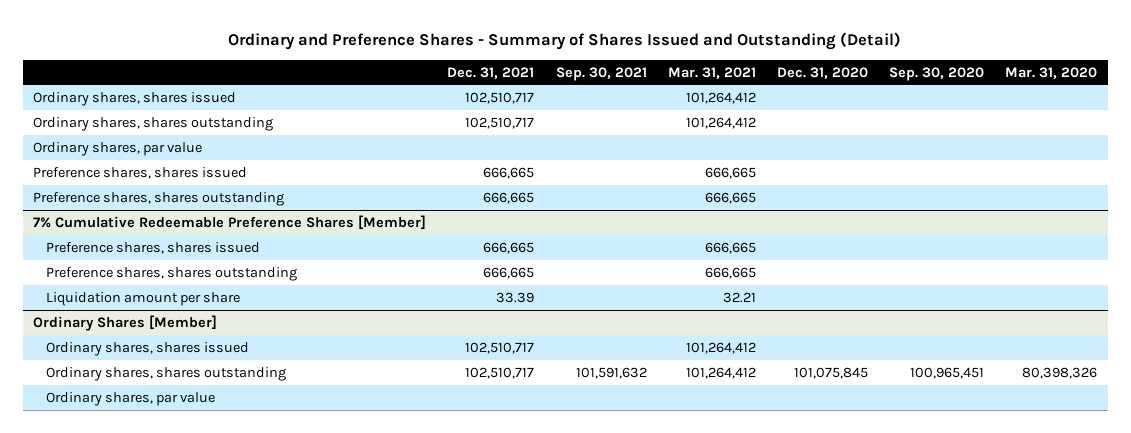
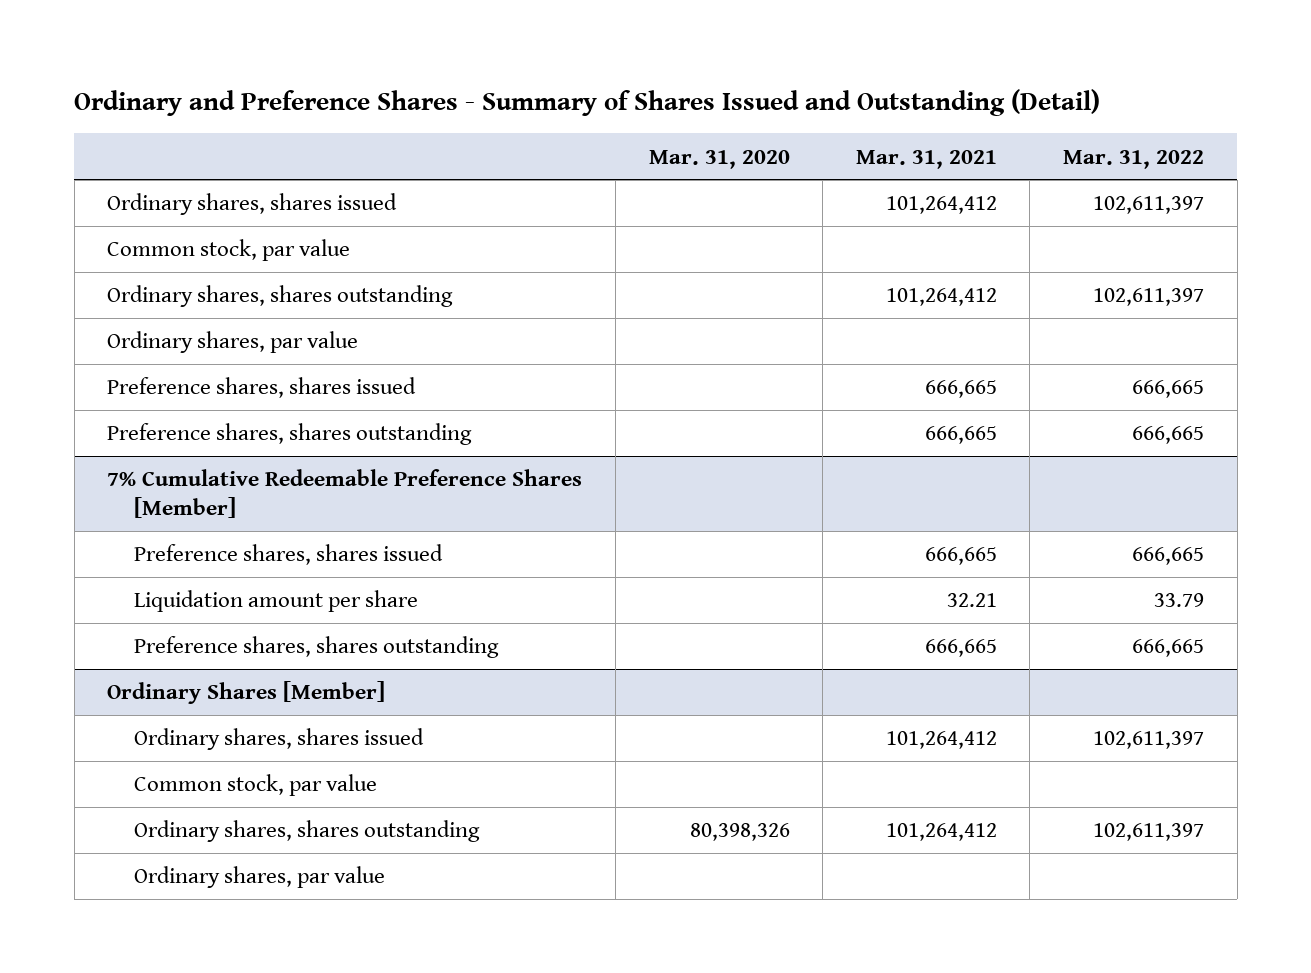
- | Dec. 31, 2021 | Sep. 30, 2021 | Mar. 31, 2021 | Dec. 31, 2020 | Sep. 30, 2020 | Mar. 31, 2020
+ | Mar. 31, 2020 | Mar. 31, 2021 | Mar. 31, 2022
+ Common stock, par value
@ 7% Cumulative Redeemable Preference Shares [Member]
moved down: Preference shares, shares outstanding | | 666,665 | 666,665
@ Ordinary Shares [Member]
+ Common stock, par value

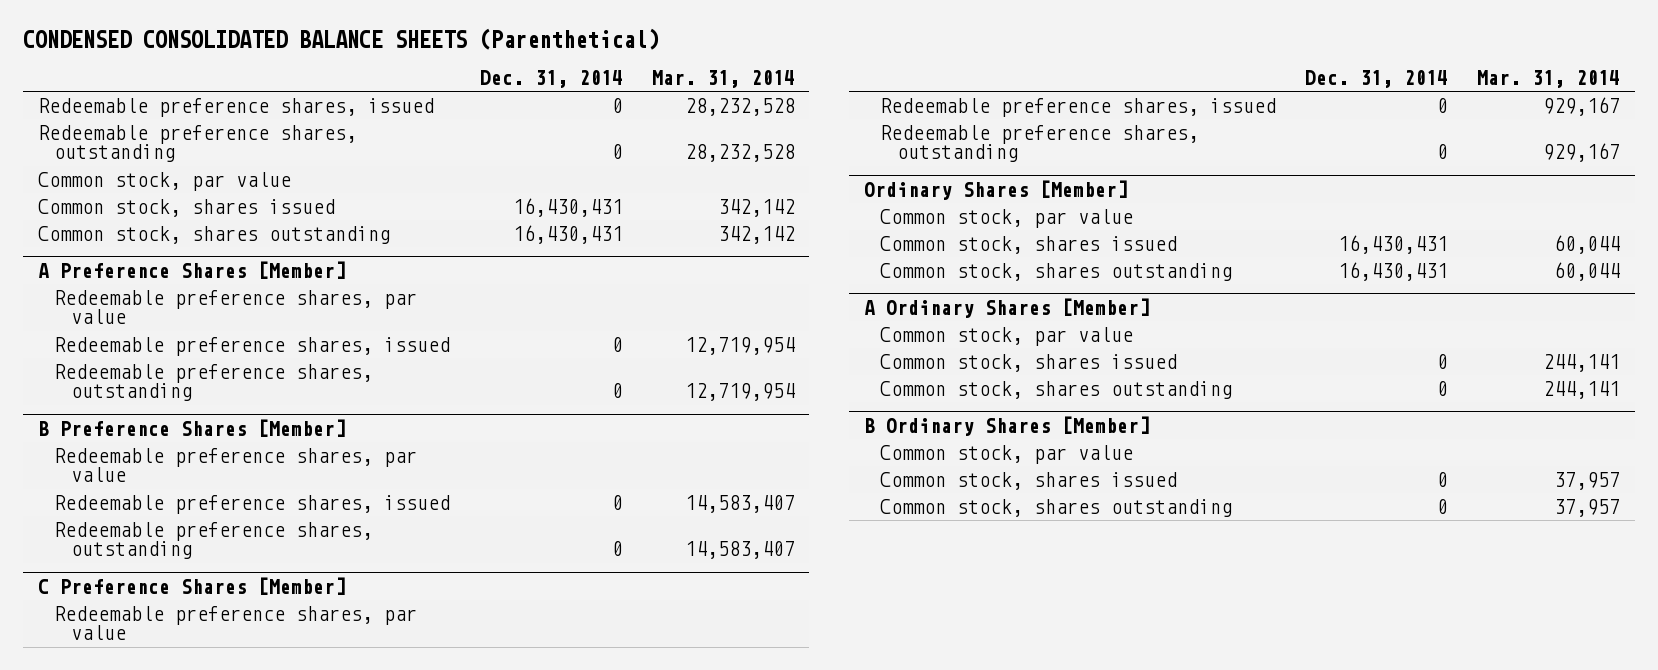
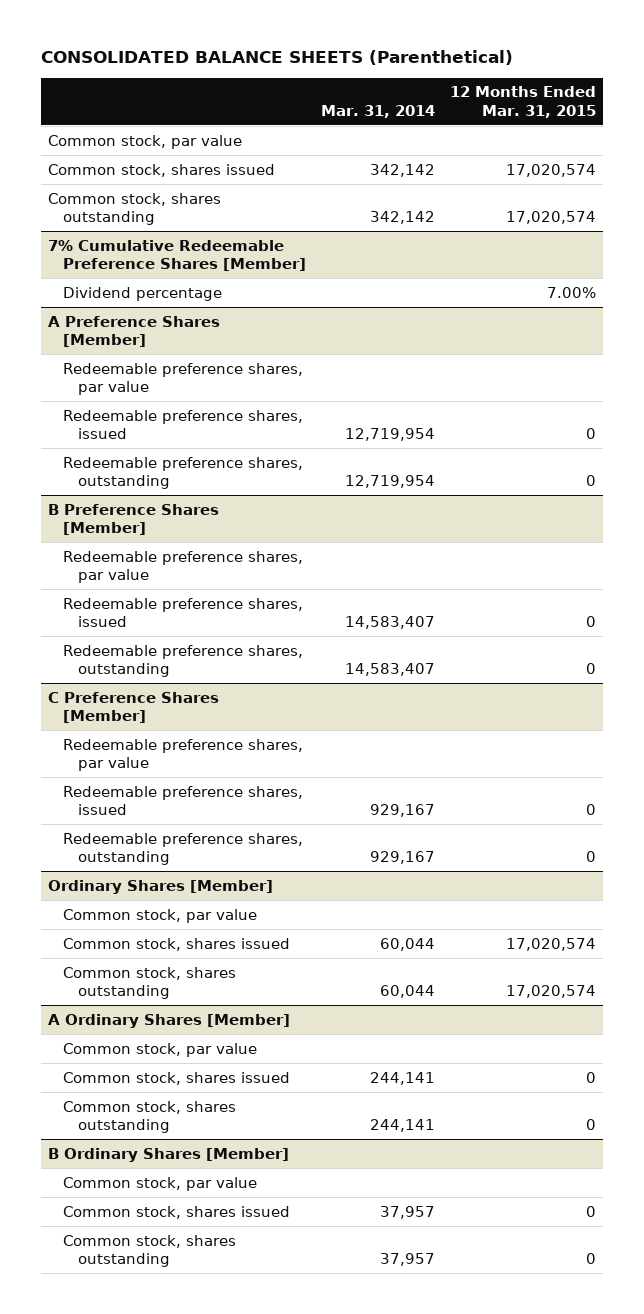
- CONDENSED CONSOLIDATED BALANCE SHEETS (Parenthetical)
+ CONSOLIDATED BALANCE SHEETS (Parenthetical)
- | Dec. 31, 2014 | Mar. 31, 2014
+ | Mar. 31, 2014 | 12 Months Ended Mar. 31, 2015
- Redeemable preference shares, issued | 0 | 28,232,528
- Redeemable preference shares, outstanding | 0 | 28,232,528
+ 7% Cumulative Redeemable Preference Shares [Member]
+ Dividend percentage | | 7.00%

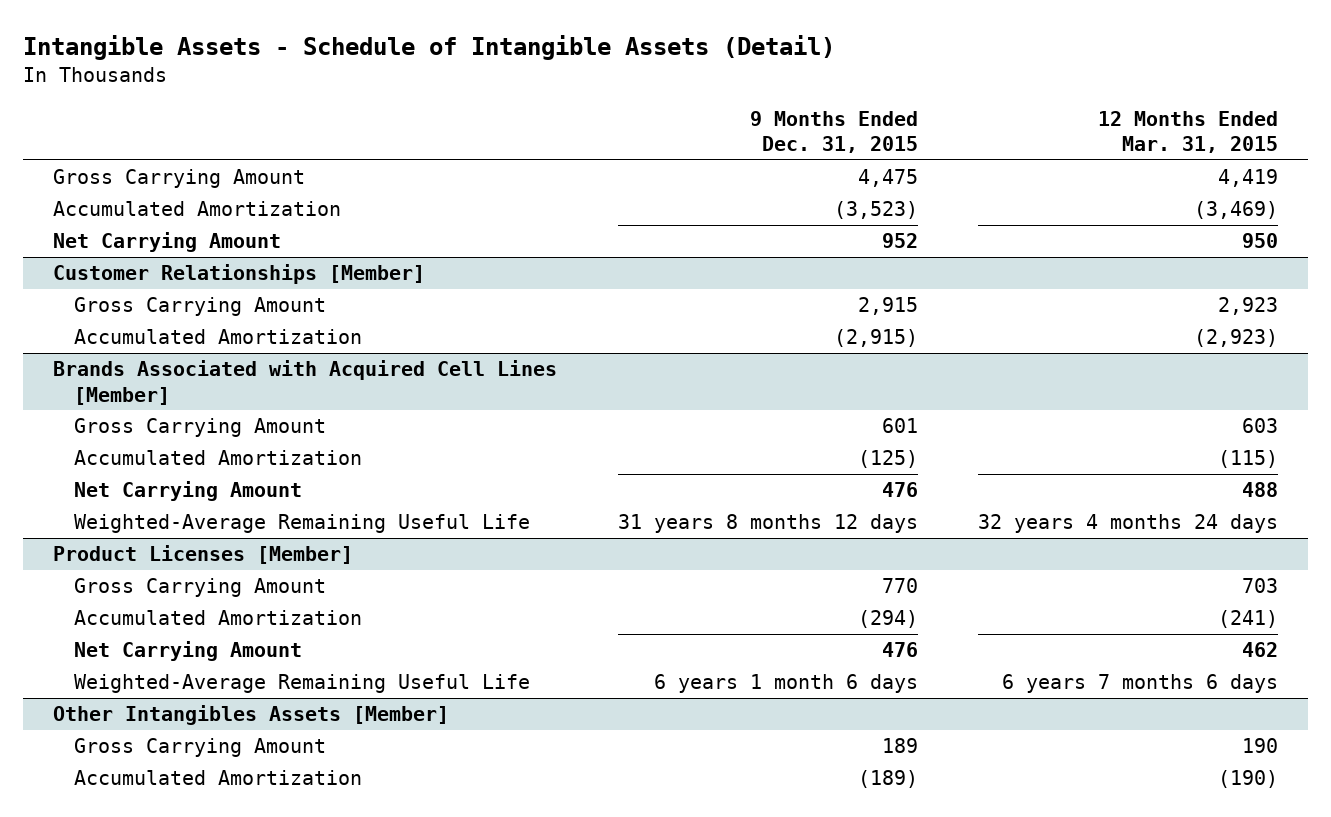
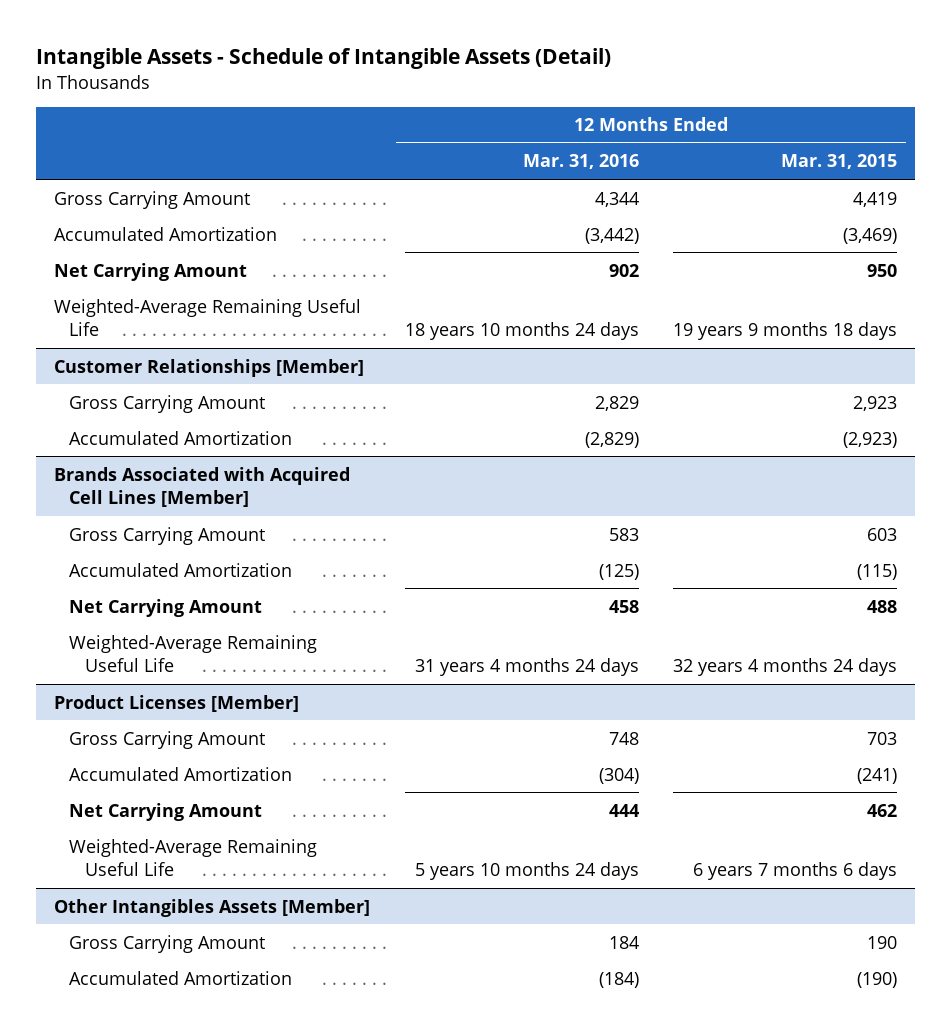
- | 9 Months Ended Dec. 31, 2015 | 12 Months Ended Mar. 31, 2015
+ | 12 Months Ended Mar. 31, 2016 | 12 Months Ended Mar. 31, 2015
+ Weighted-Average Remaining Useful Life | 18 years 10 months 24 days | 19 years 9 months 18 days

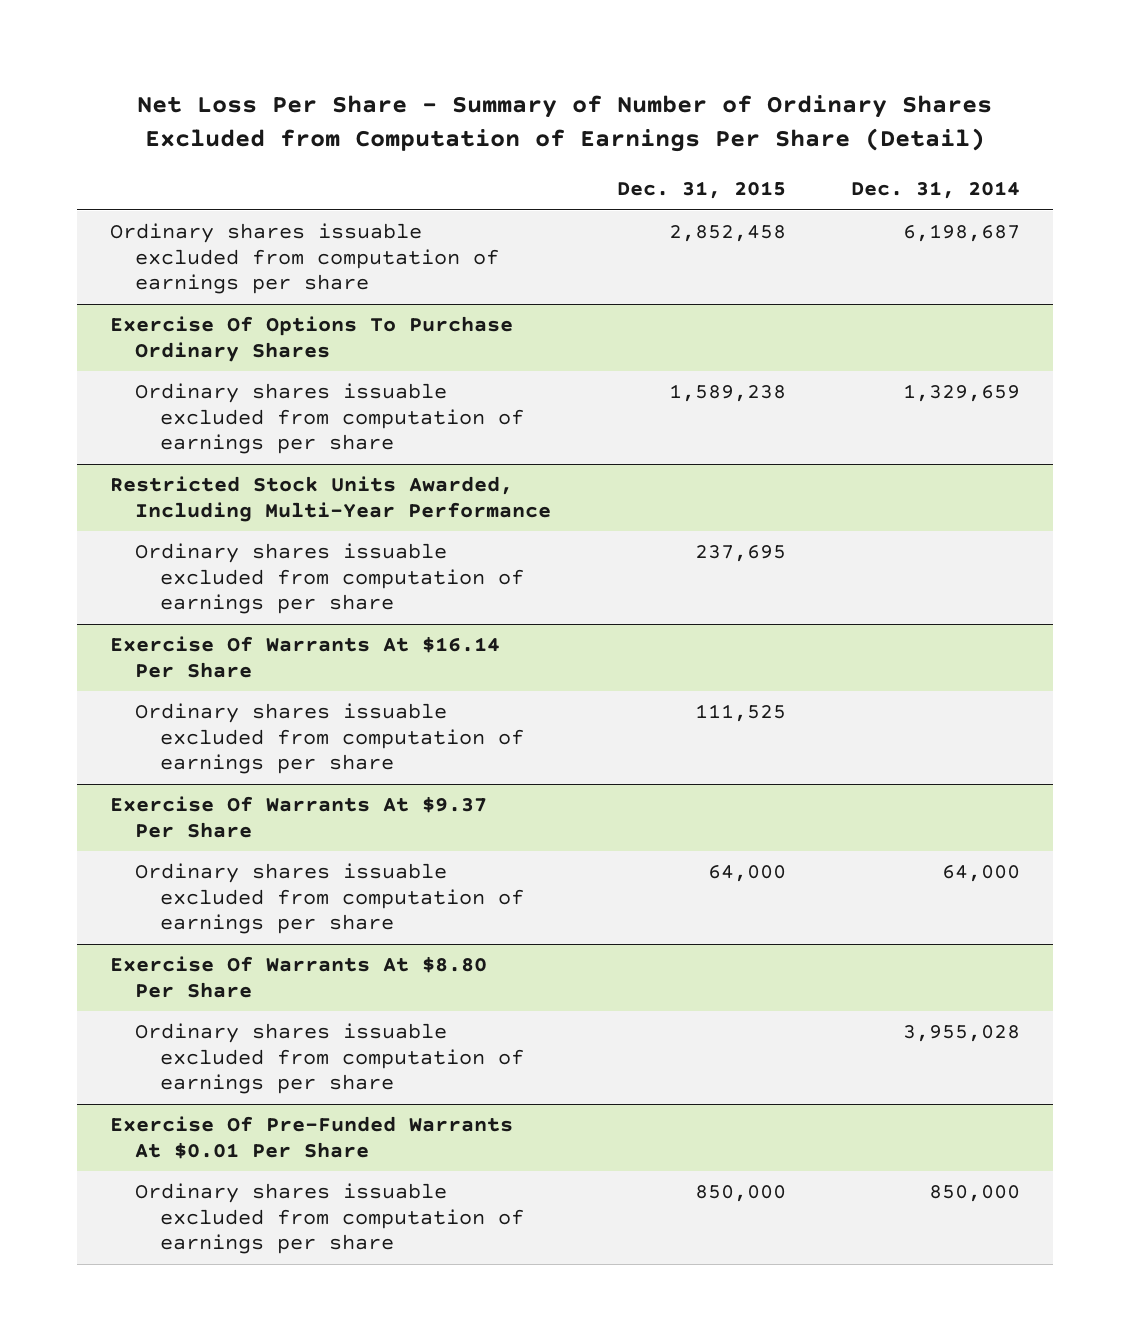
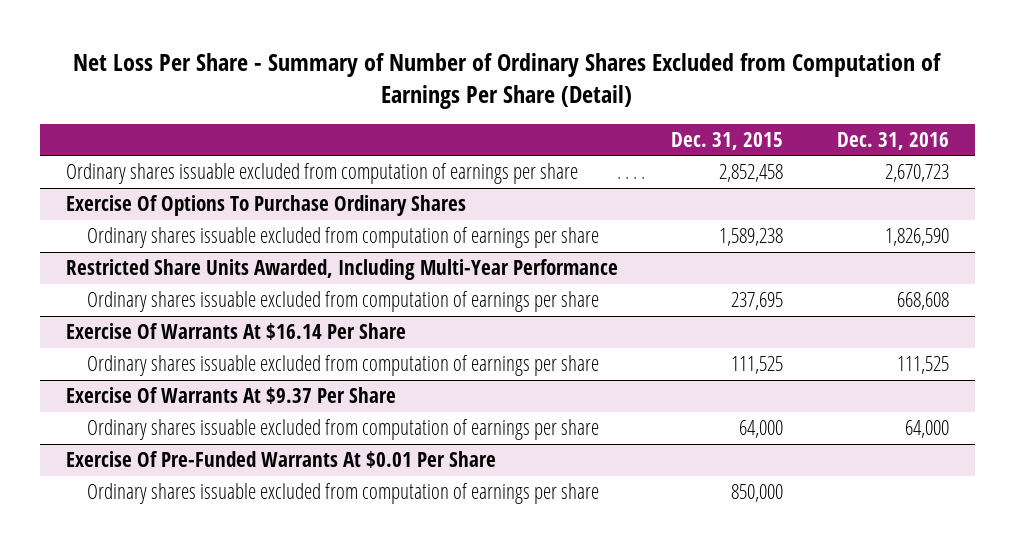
- | Dec. 31, 2015 | Dec. 31, 2014
+ | Dec. 31, 2015 | Dec. 31, 2016
- Restricted Stock Units Awarded, Including Multi-Year Performance
+ Restricted Share Units Awarded, Including Multi-Year Performance
- Exercise Of Warrants At $8.80 Per Share
- Ordinary shares issuable excluded from computation of earnings per share | | 3,955,028

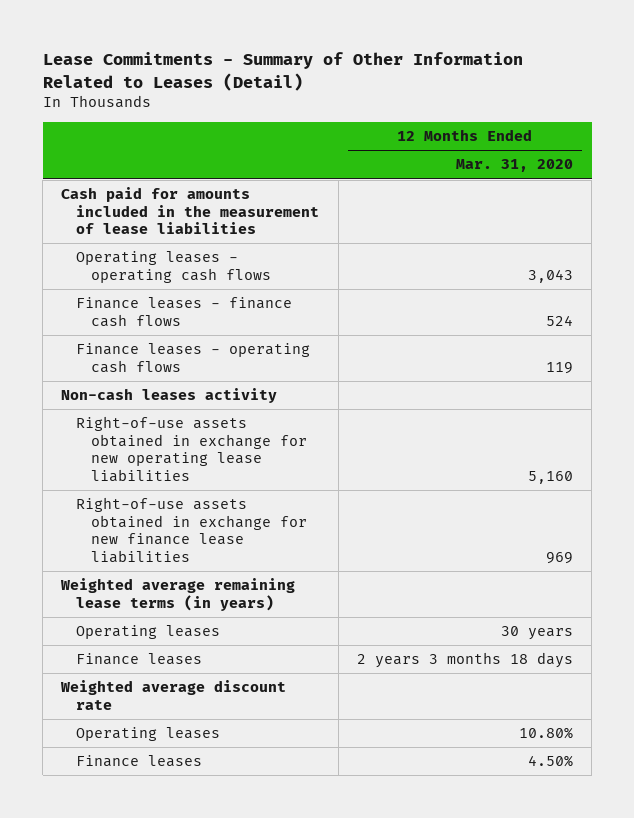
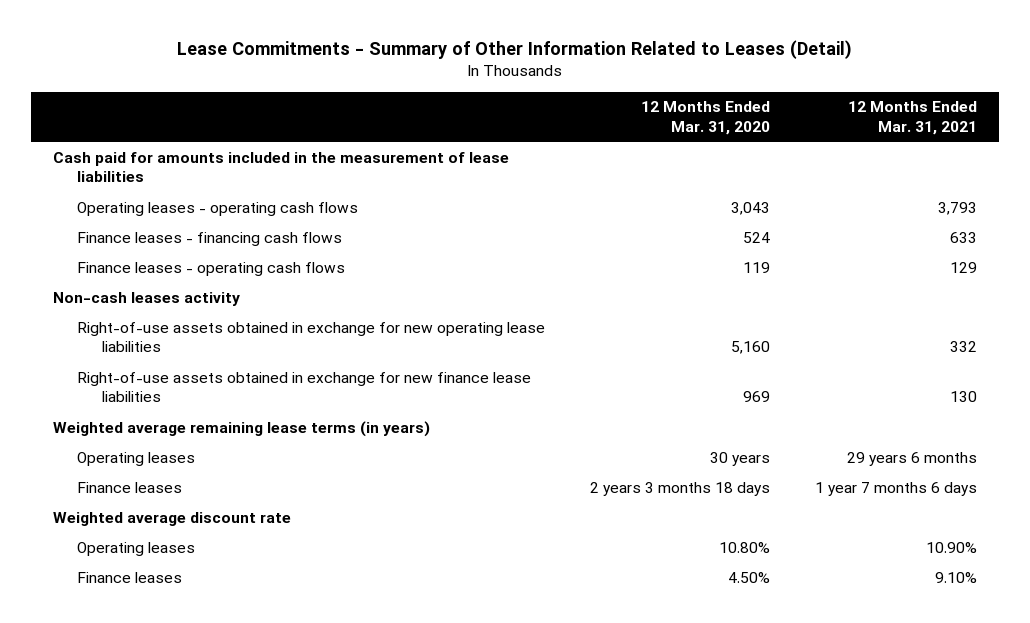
- | 12 Months Ended Mar. 31, 2020
+ | 12 Months Ended Mar. 31, 2020 | 12 Months Ended Mar. 31, 2021
- Finance leases - finance cash flows | 524
+ Finance leases - financing cash flows | 524 | 633

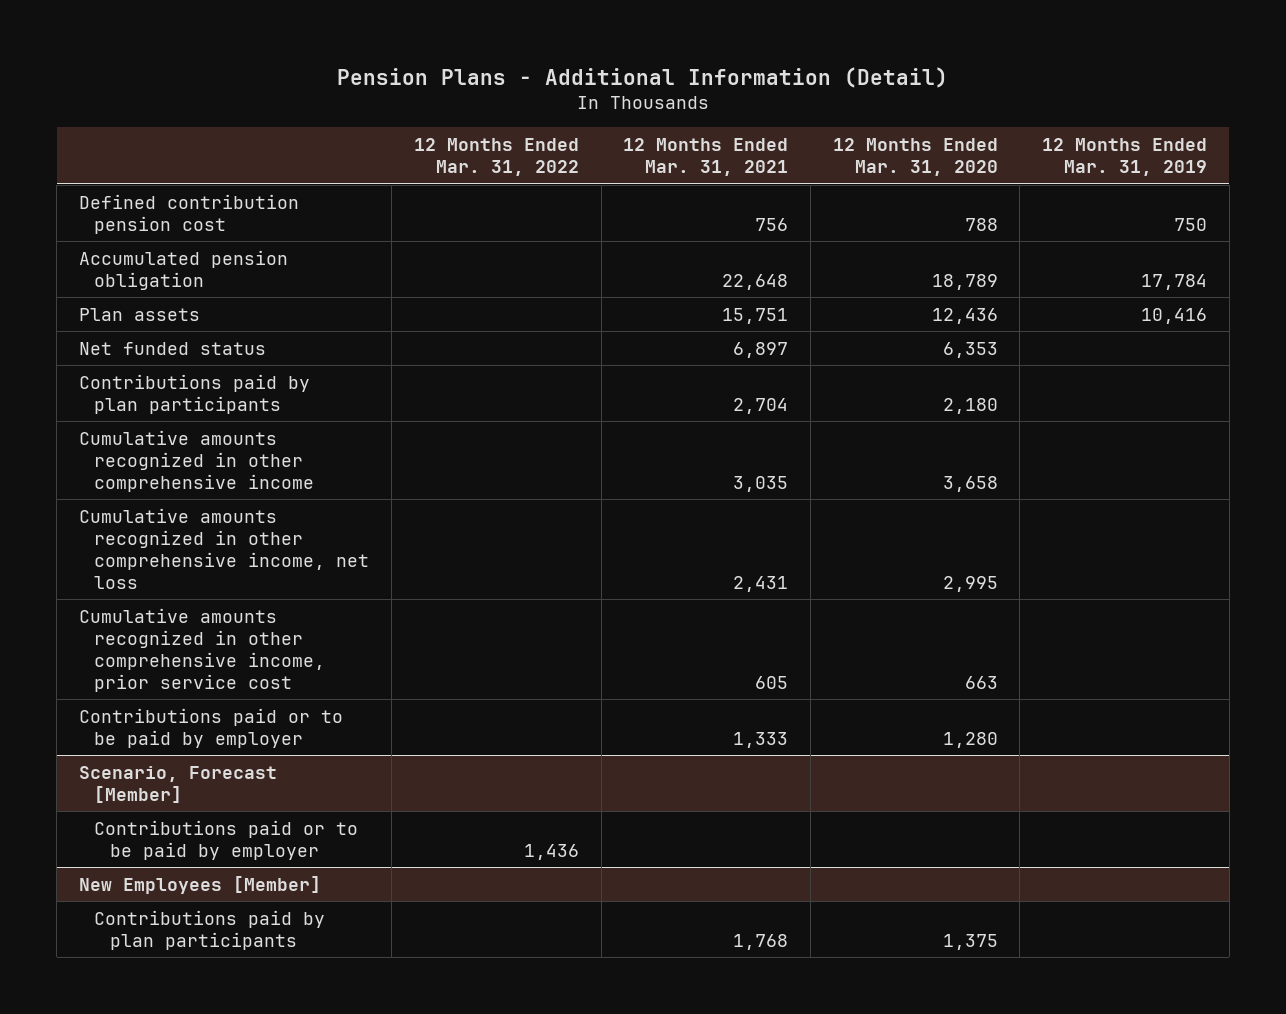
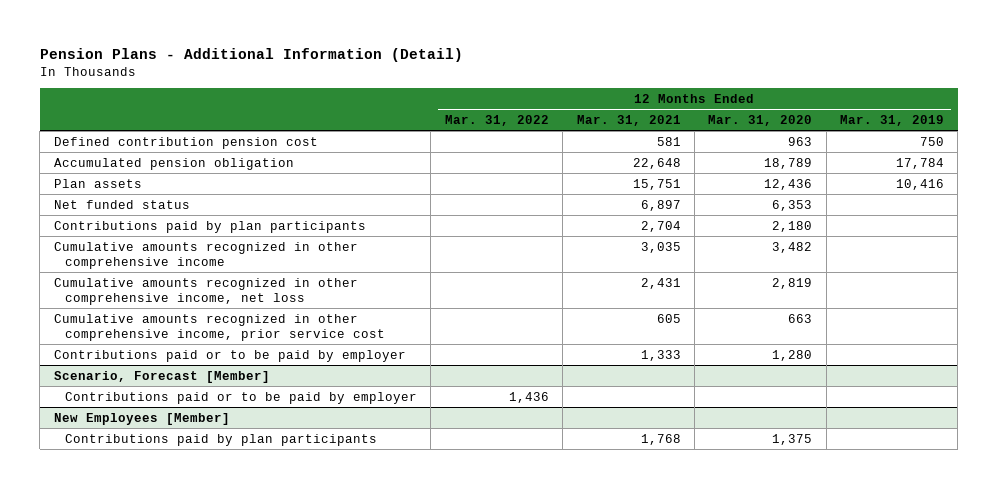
- Defined contribution pension cost | | 756 | 788 | 750
+ Defined contribution pension cost | | 581 | 963 | 750
- Cumulative amounts recognized in other comprehensive income | | 3,035 | 3,658 |
- Cumulative amounts recognized in other comprehensive income, net loss | | 2,431 | 2,995 |
+ Cumulative amounts recognized in other comprehensive income | | 3,035 | 3,482 |
+ Cumulative amounts recognized in other comprehensive income, net loss | | 2,431 | 2,819 |

